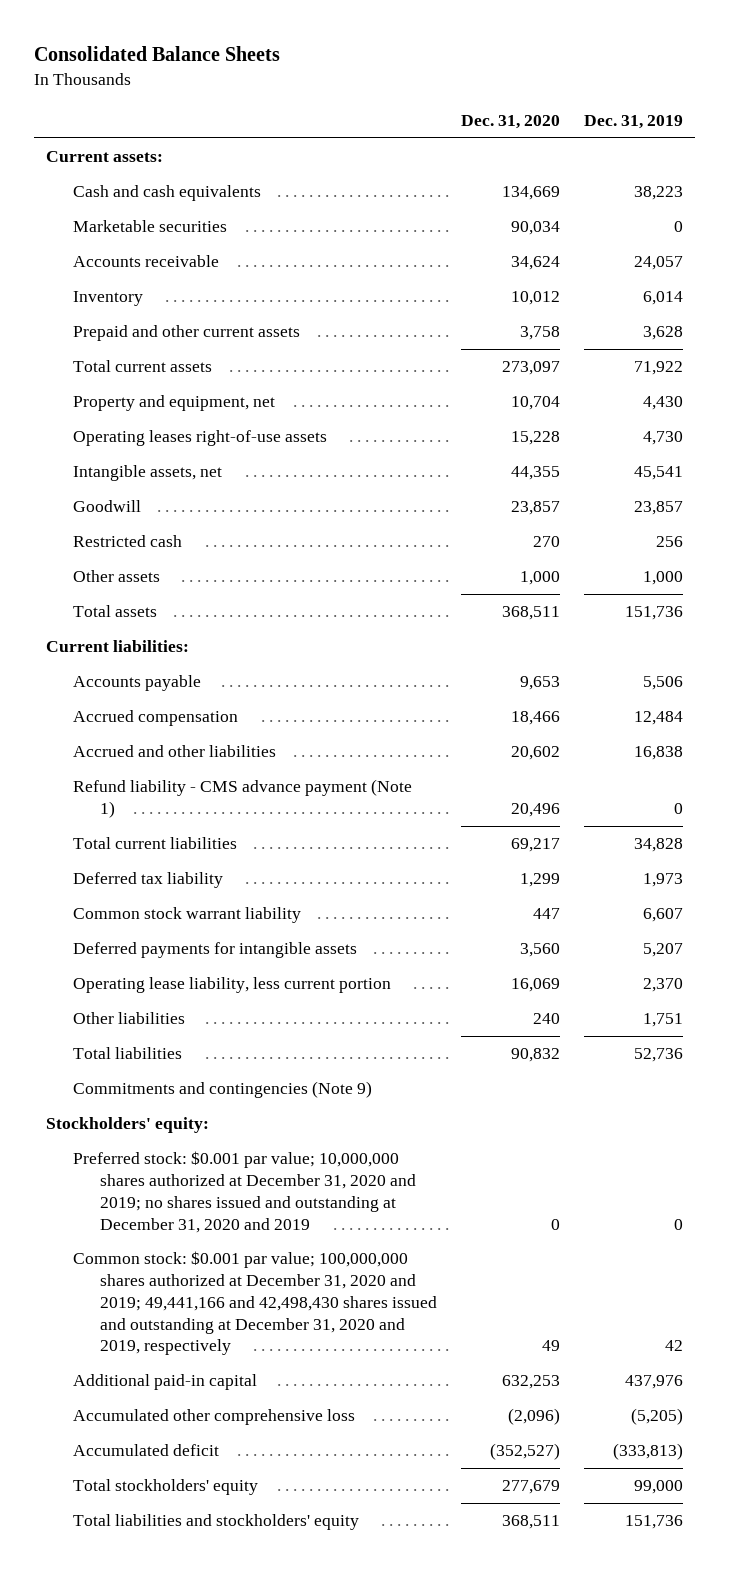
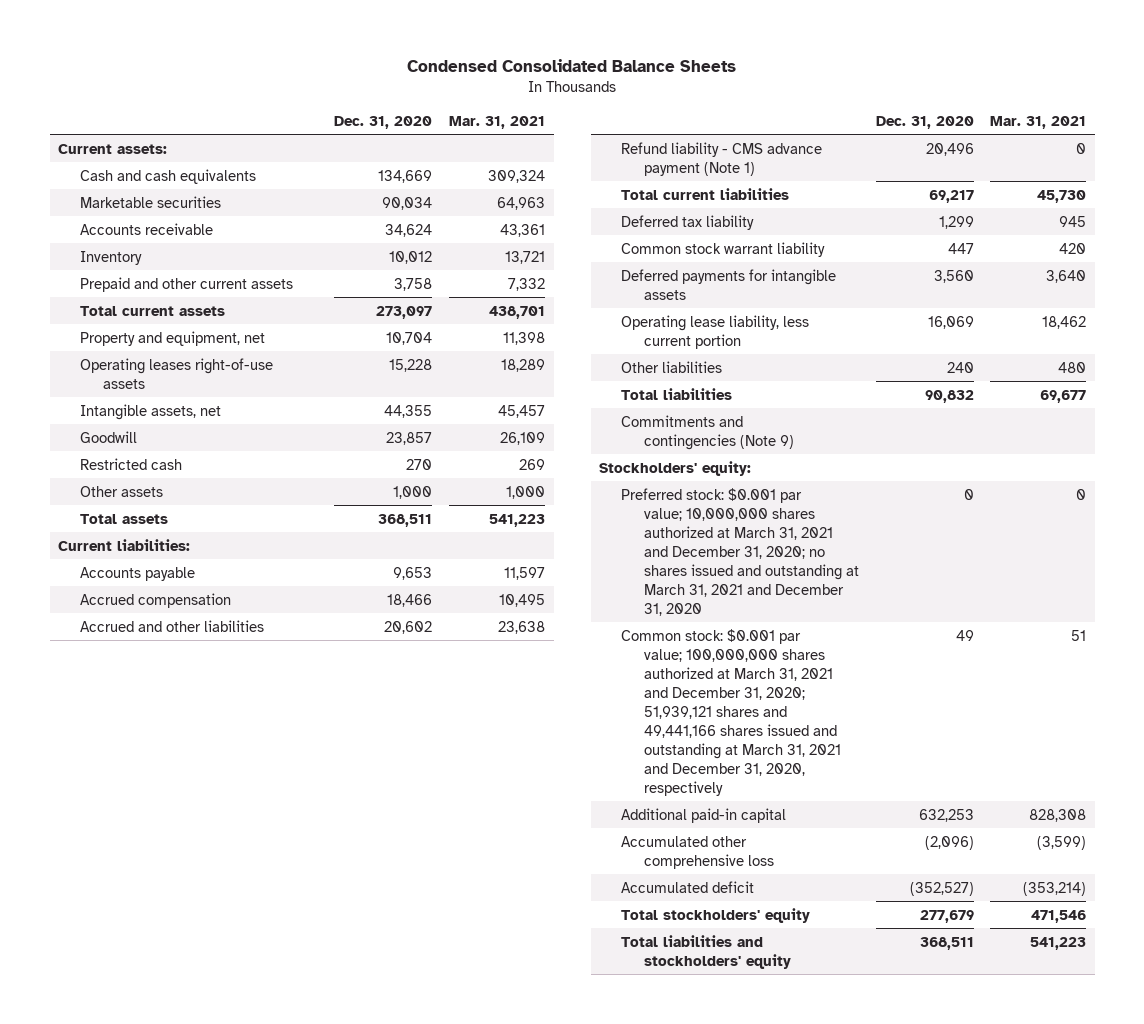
- Consolidated Balance Sheets
+ Condensed Consolidated Balance Sheets
- | Dec. 31, 2020 | Dec. 31, 2019
+ | Dec. 31, 2020 | Mar. 31, 2021
- Preferred stock: $0.001 par value; 10,000,000 shares authorized at December 31, 2020 and 2019; no shares issued and outstanding at December 31, 2020 and 2019 | 0 | 0
- Common stock: $0.001 par value; 100,000,000 shares authorized at December 31, 2020 and 2019; 49,441,166 and 42,498,430 shares issued and outstanding at December 31, 2020 and 2019, respectively | 49 | 42
+ Preferred stock: $0.001 par value; 10,000,000 shares authorized at March 31, 2021 and December 31, 2020; no shares issued and outstanding at March 31, 2021 and December 31, 2020 | 0 | 0
+ Common stock: $0.001 par value; 100,000,000 shares authorized at March 31, 2021 and December 31, 2020; 51,939,121 shares and 49,441,166 shares issued and outstanding at March 31, 2021 and December 31, 2020, respectively | 49 | 51

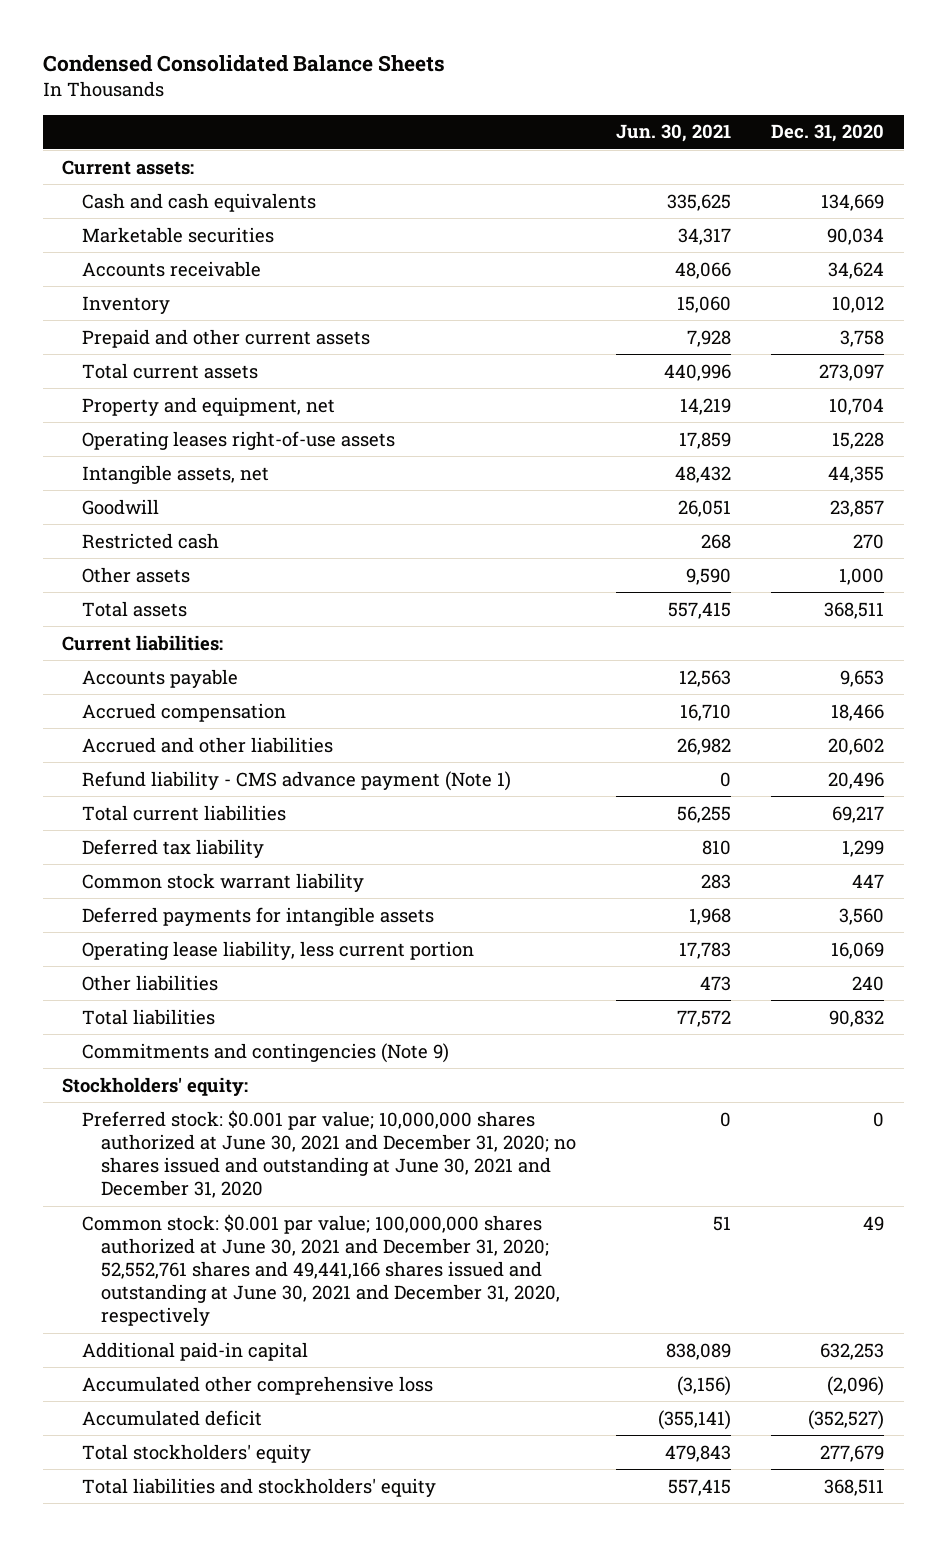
- | Dec. 31, 2020 | Mar. 31, 2021
+ | Jun. 30, 2021 | Dec. 31, 2020
- Preferred stock: $0.001 par value; 10,000,000 shares authorized at March 31, 2021 and December 31, 2020; no shares issued and outstanding at March 31, 2021 and December 31, 2020 | 0 | 0
- Common stock: $0.001 par value; 100,000,000 shares authorized at March 31, 2021 and December 31, 2020; 51,939,121 shares and 49,441,166 shares issued and outstanding at March 31, 2021 and December 31, 2020, respectively | 49 | 51
+ Preferred stock: $0.001 par value; 10,000,000 shares authorized at June 30, 2021 and December 31, 2020; no shares issued and outstanding at June 30, 2021 and December 31, 2020 | 0 | 0
+ Common stock: $0.001 par value; 100,000,000 shares authorized at June 30, 2021 and December 31, 2020; 52,552,761 shares and 49,441,166 shares issued and outstanding at June 30, 2021 and December 31, 2020, respectively | 51 | 49

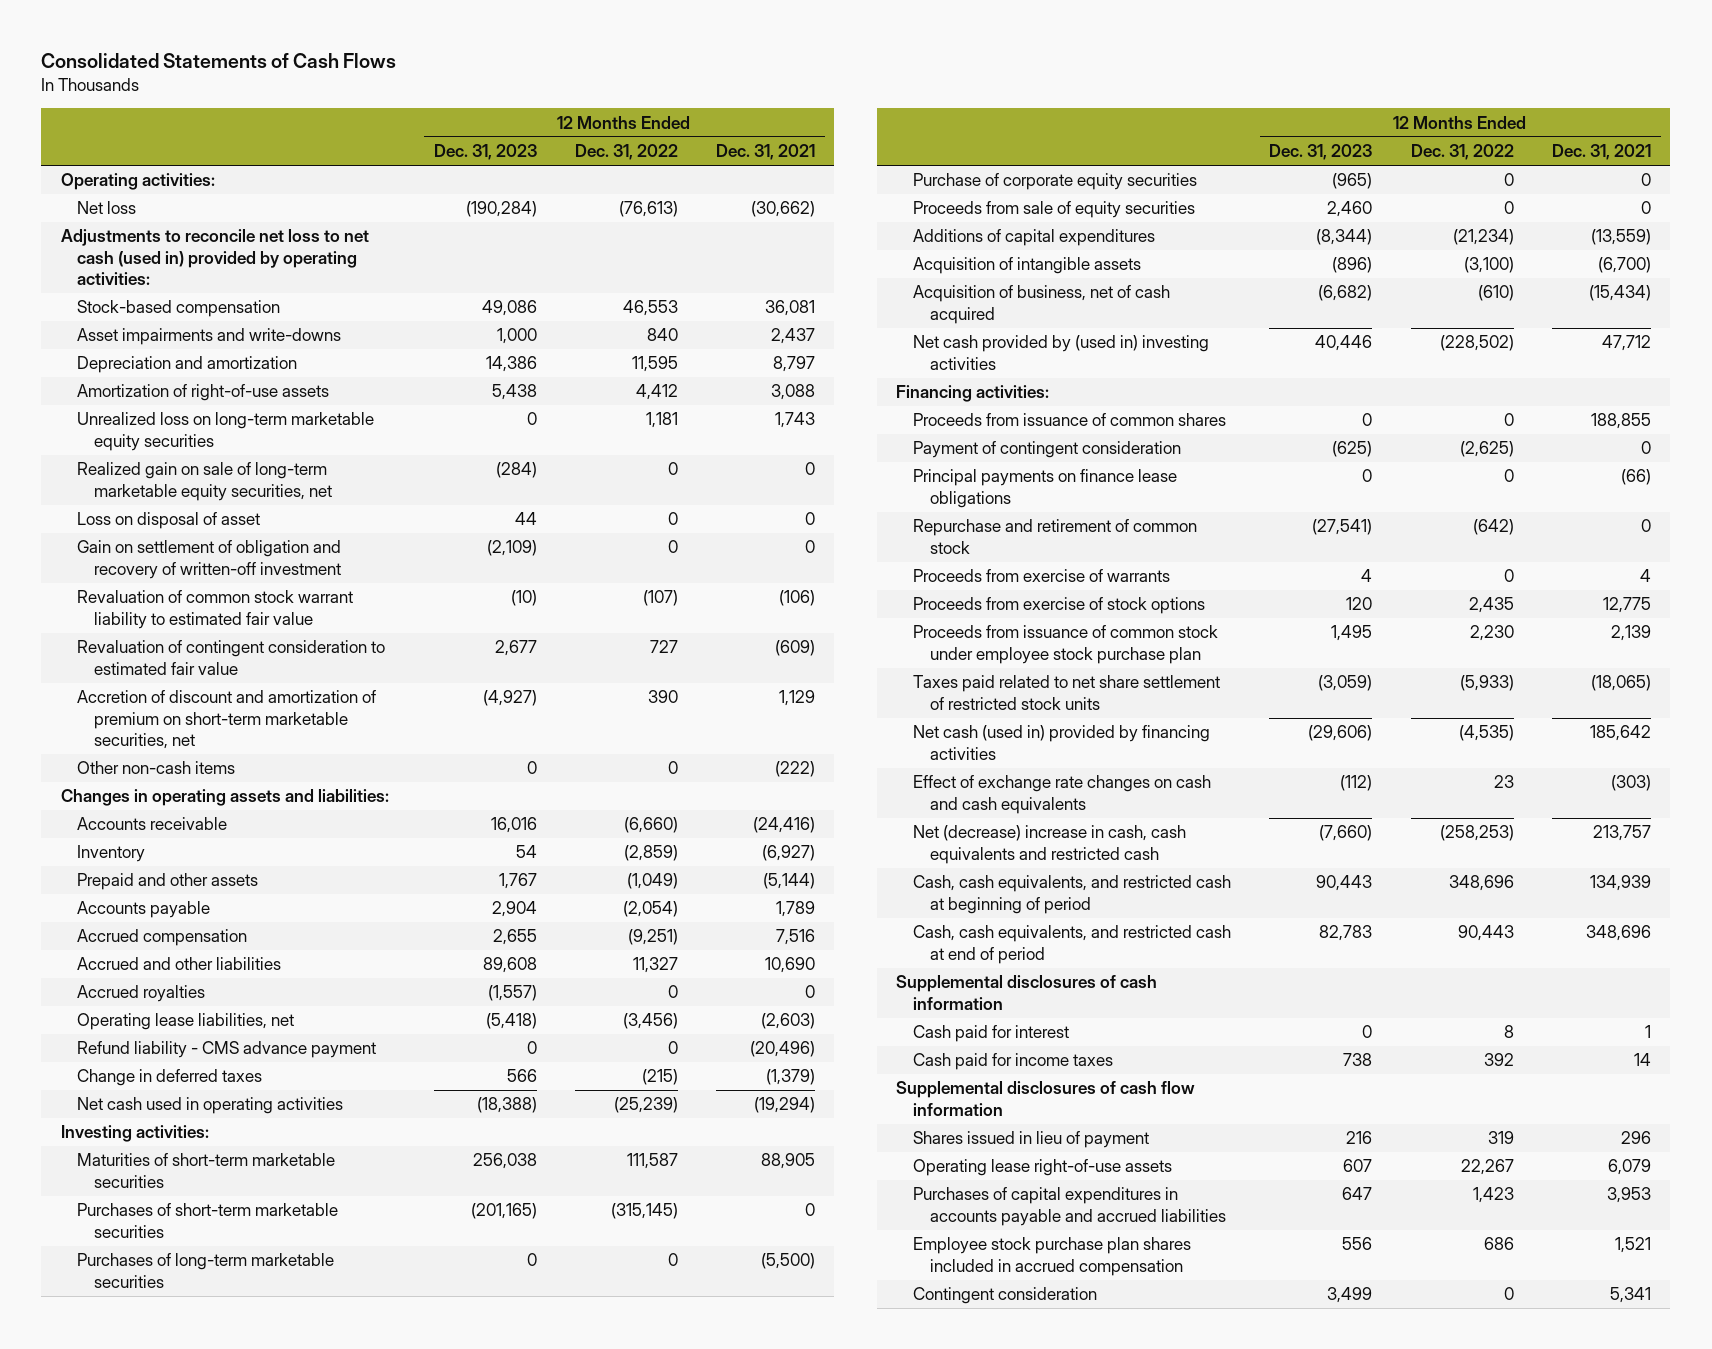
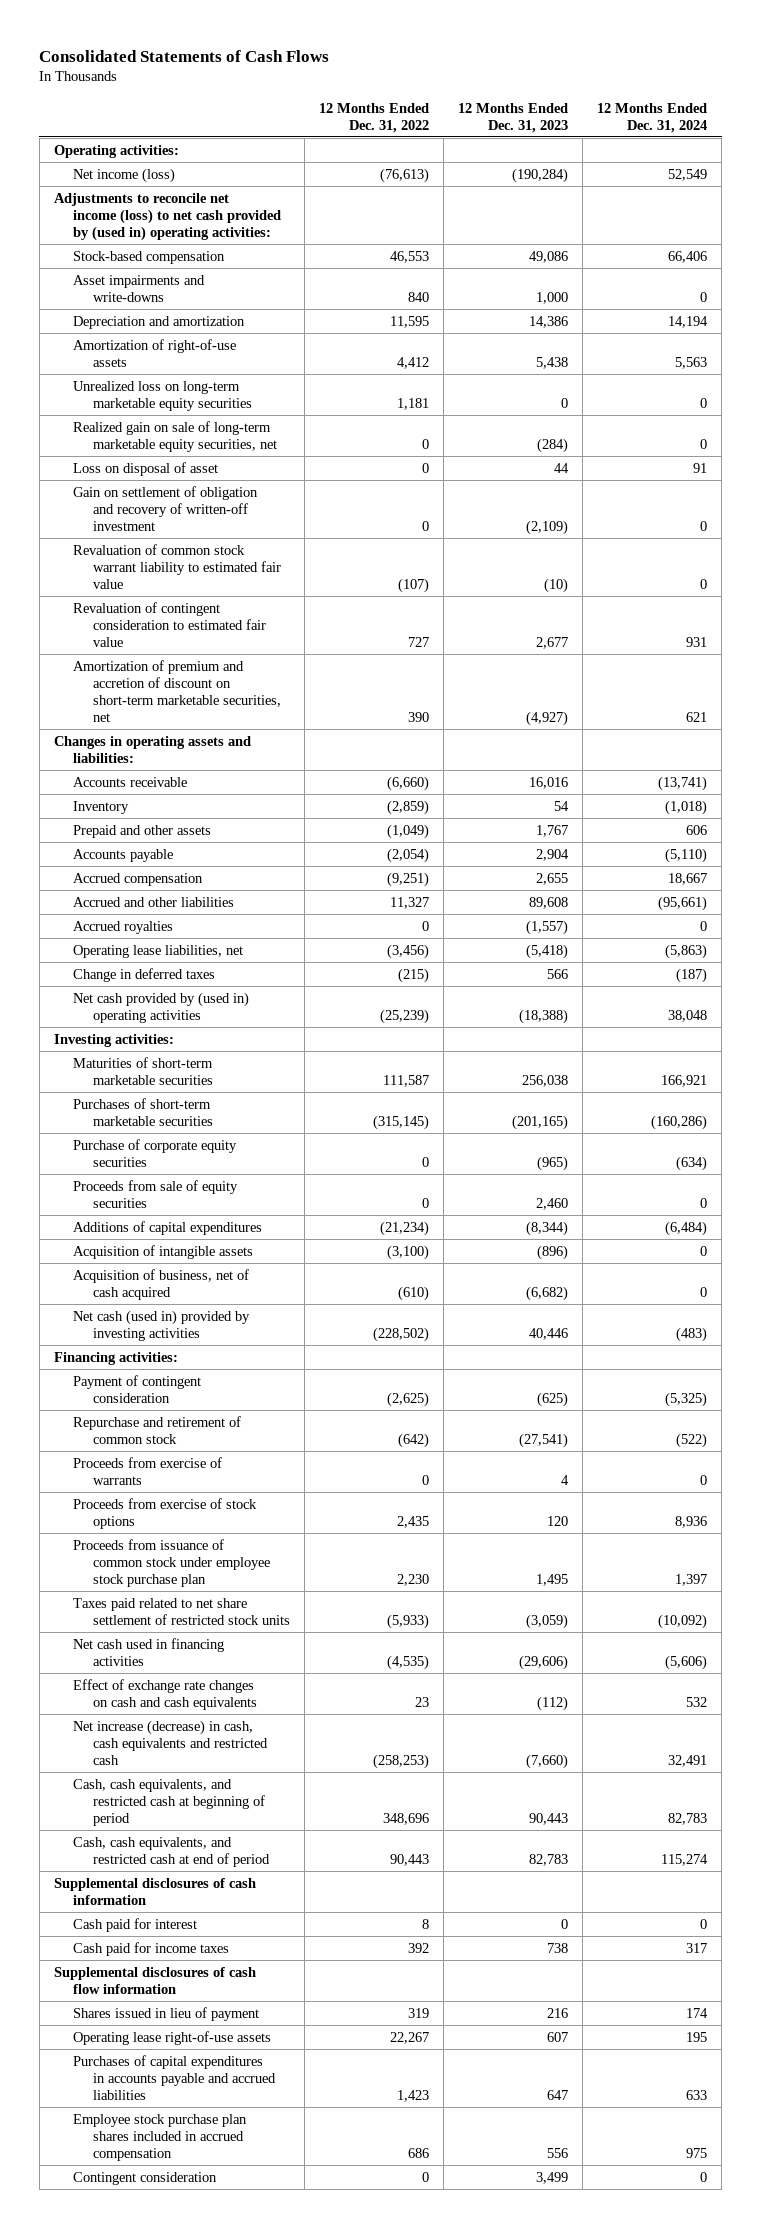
- | 12 Months Ended Dec. 31, 2023 | 12 Months Ended Dec. 31, 2022 | 12 Months Ended Dec. 31, 2021
+ | 12 Months Ended Dec. 31, 2022 | 12 Months Ended Dec. 31, 2023 | 12 Months Ended Dec. 31, 2024
- Net loss | (190,284) | (76,613) | (30,662)
- Adjustments to reconcile net loss to net cash (used in) provided by operating activities:
+ Net income (loss) | (76,613) | (190,284) | 52,549
+ Adjustments to reconcile net income (loss) to net cash provided by (used in) operating activities:
- Accretion of discount and amortization of premium on short-term marketable securities, net | (4,927) | 390 | 1,129
- Other non-cash items | 0 | 0 | (222)
+ Amortization of premium and accretion of discount on short-term marketable securities, net | 390 | (4,927) | 621
- Refund liability - CMS advance payment | 0 | 0 | (20,496)
- Net cash used in operating activities | (18,388) | (25,239) | (19,294)
+ Net cash provided by (used in) operating activities | (25,239) | (18,388) | 38,048
- Purchases of long-term marketable securities | 0 | 0 | (5,500)
- Net cash provided by (used in) investing activities | 40,446 | (228,502) | 47,712
+ Net cash (used in) provided by investing activities | (228,502) | 40,446 | (483)
- Proceeds from issuance of common shares | 0 | 0 | 188,855
- Principal payments on finance lease obligations | 0 | 0 | (66)
- Net cash (used in) provided by financing activities | (29,606) | (4,535) | 185,642
+ Net cash used in financing activities | (4,535) | (29,606) | (5,606)
- Net (decrease) increase in cash, cash equivalents and restricted cash | (7,660) | (258,253) | 213,757
+ Net increase (decrease) in cash, cash equivalents and restricted cash | (258,253) | (7,660) | 32,491

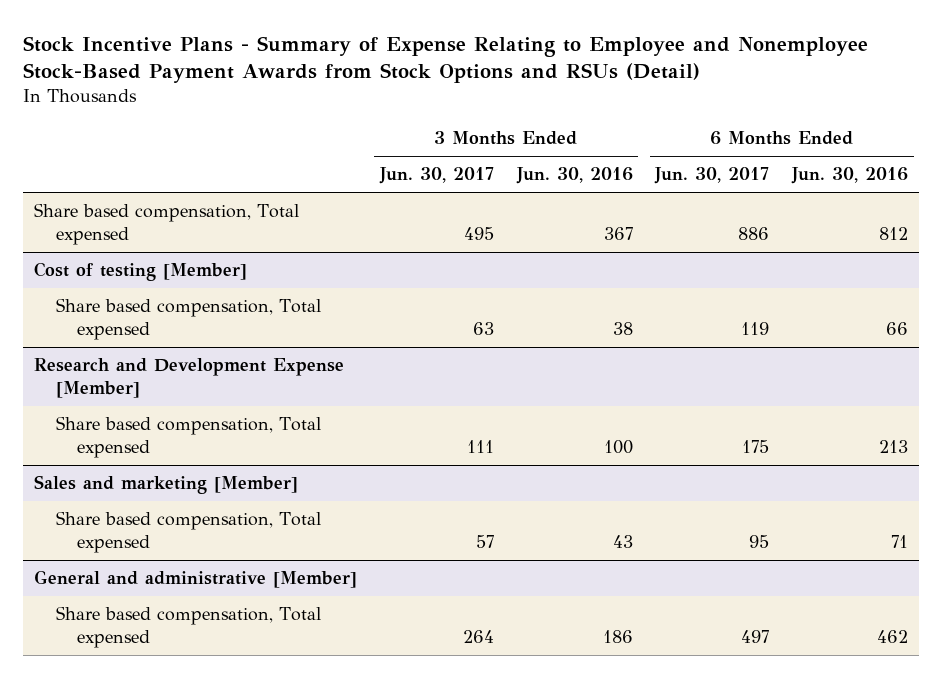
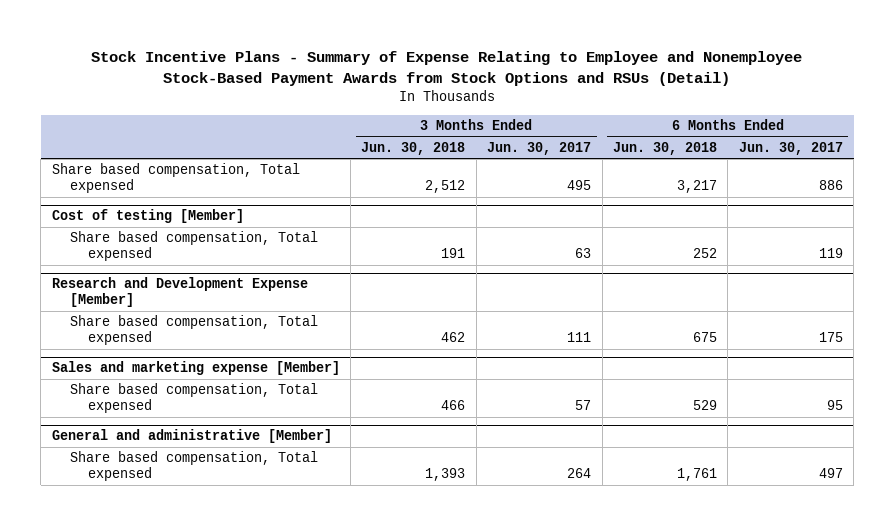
- | 3 Months Ended Jun. 30, 2017 | 3 Months Ended Jun. 30, 2016 | 6 Months Ended Jun. 30, 2017 | 6 Months Ended Jun. 30, 2016
+ | 3 Months Ended Jun. 30, 2018 | 3 Months Ended Jun. 30, 2017 | 6 Months Ended Jun. 30, 2018 | 6 Months Ended Jun. 30, 2017
- Sales and marketing [Member]
+ Sales and marketing expense [Member]

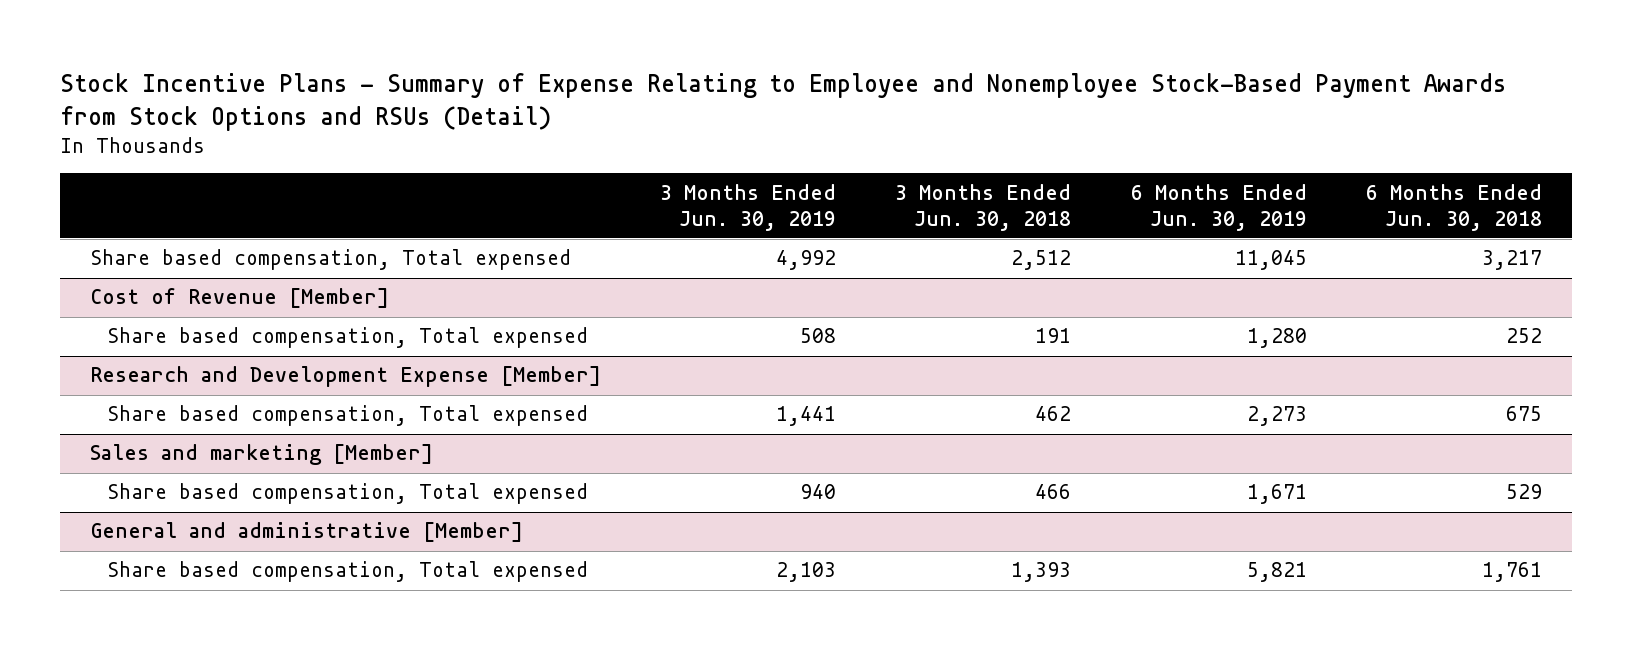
- | 3 Months Ended Jun. 30, 2018 | 3 Months Ended Jun. 30, 2017 | 6 Months Ended Jun. 30, 2018 | 6 Months Ended Jun. 30, 2017
+ | 3 Months Ended Jun. 30, 2019 | 3 Months Ended Jun. 30, 2018 | 6 Months Ended Jun. 30, 2019 | 6 Months Ended Jun. 30, 2018
- Cost of testing [Member]
+ Cost of Revenue [Member]
- Sales and marketing expense [Member]
+ Sales and marketing [Member]

